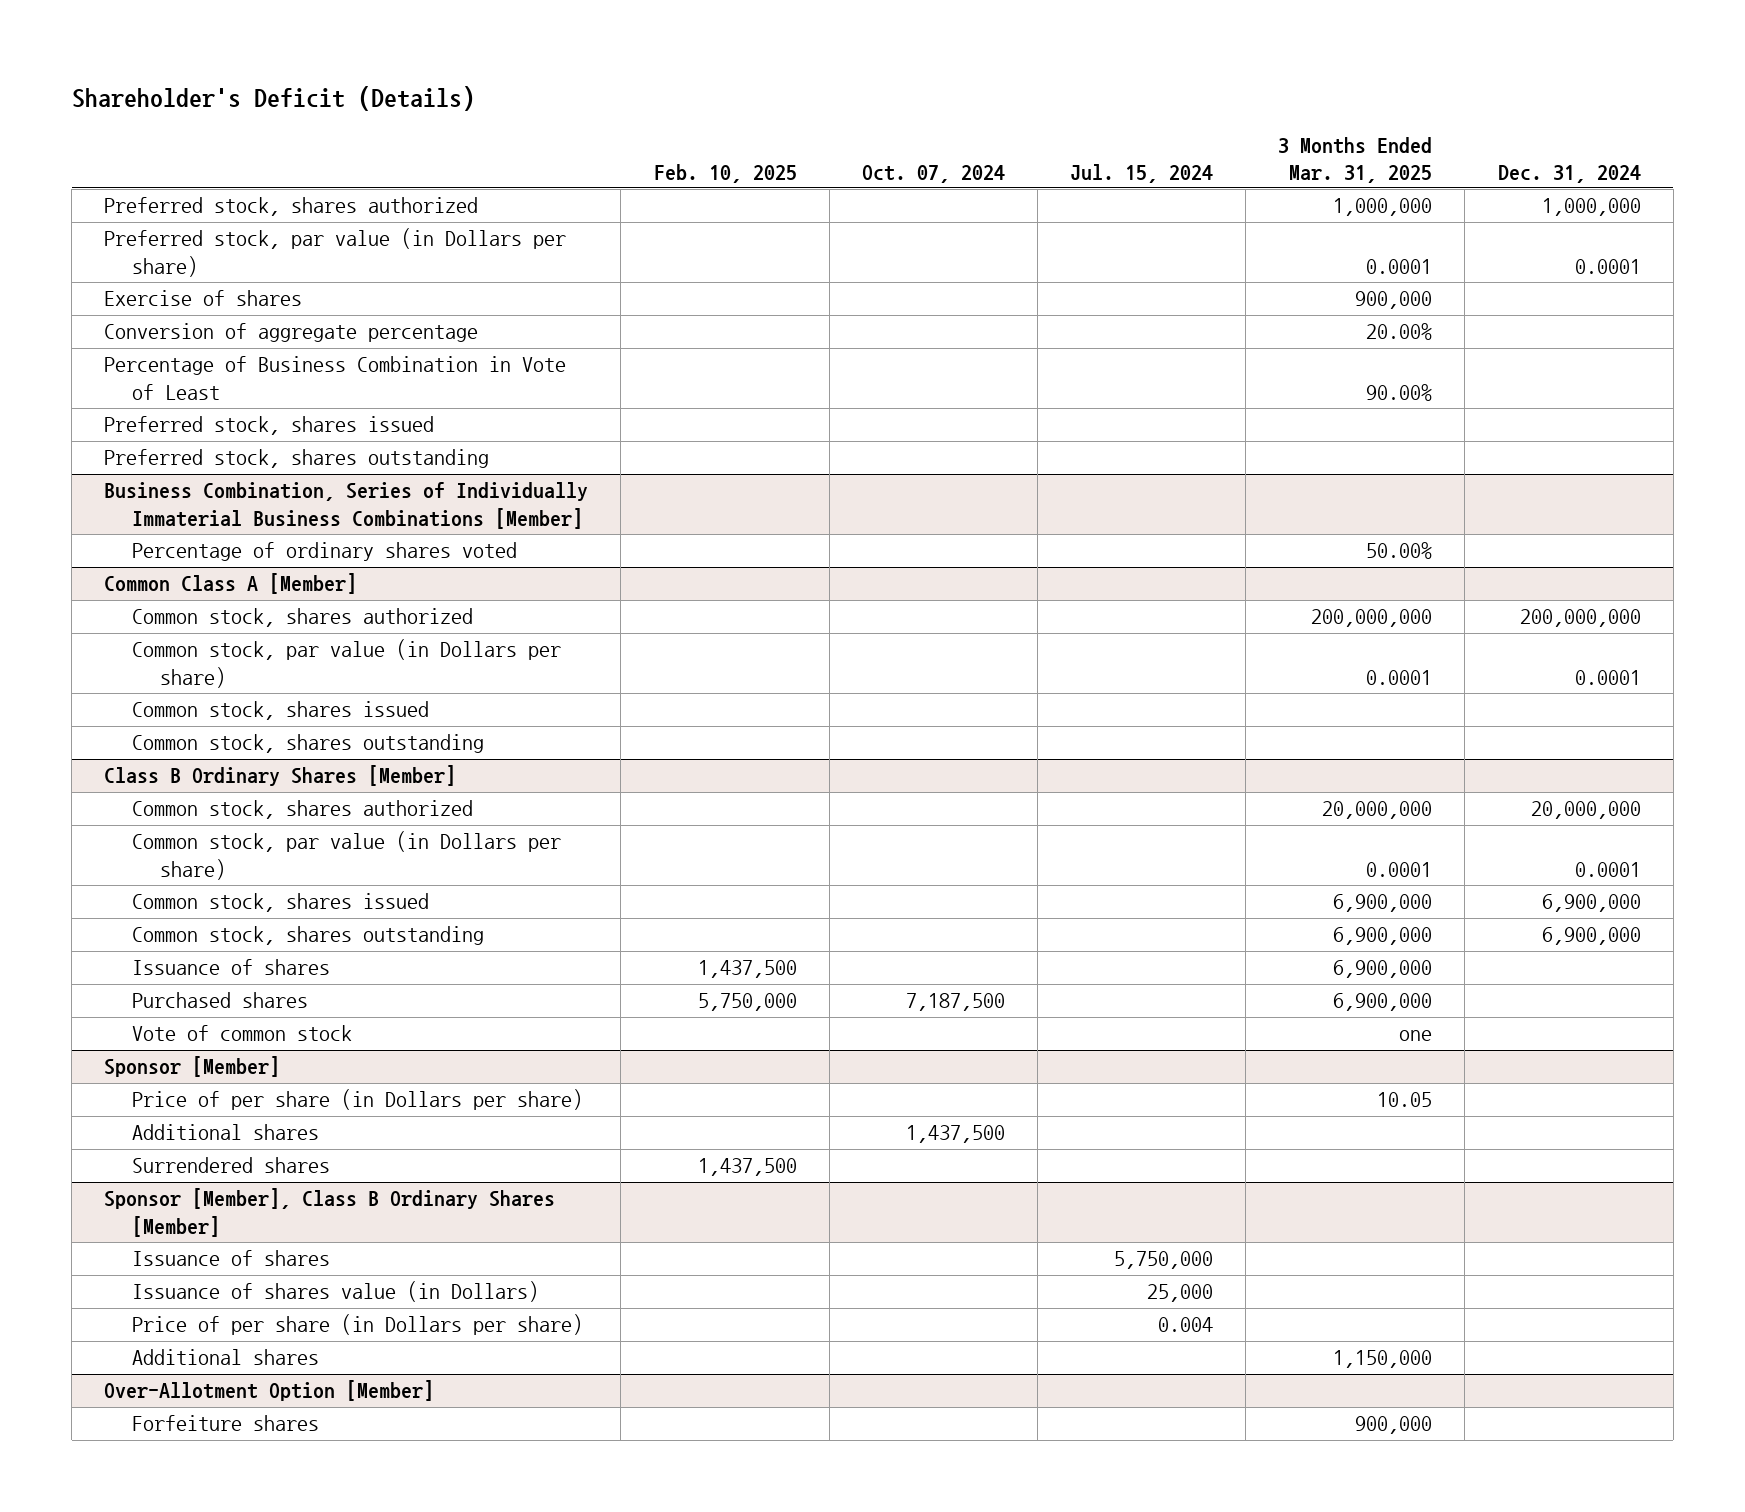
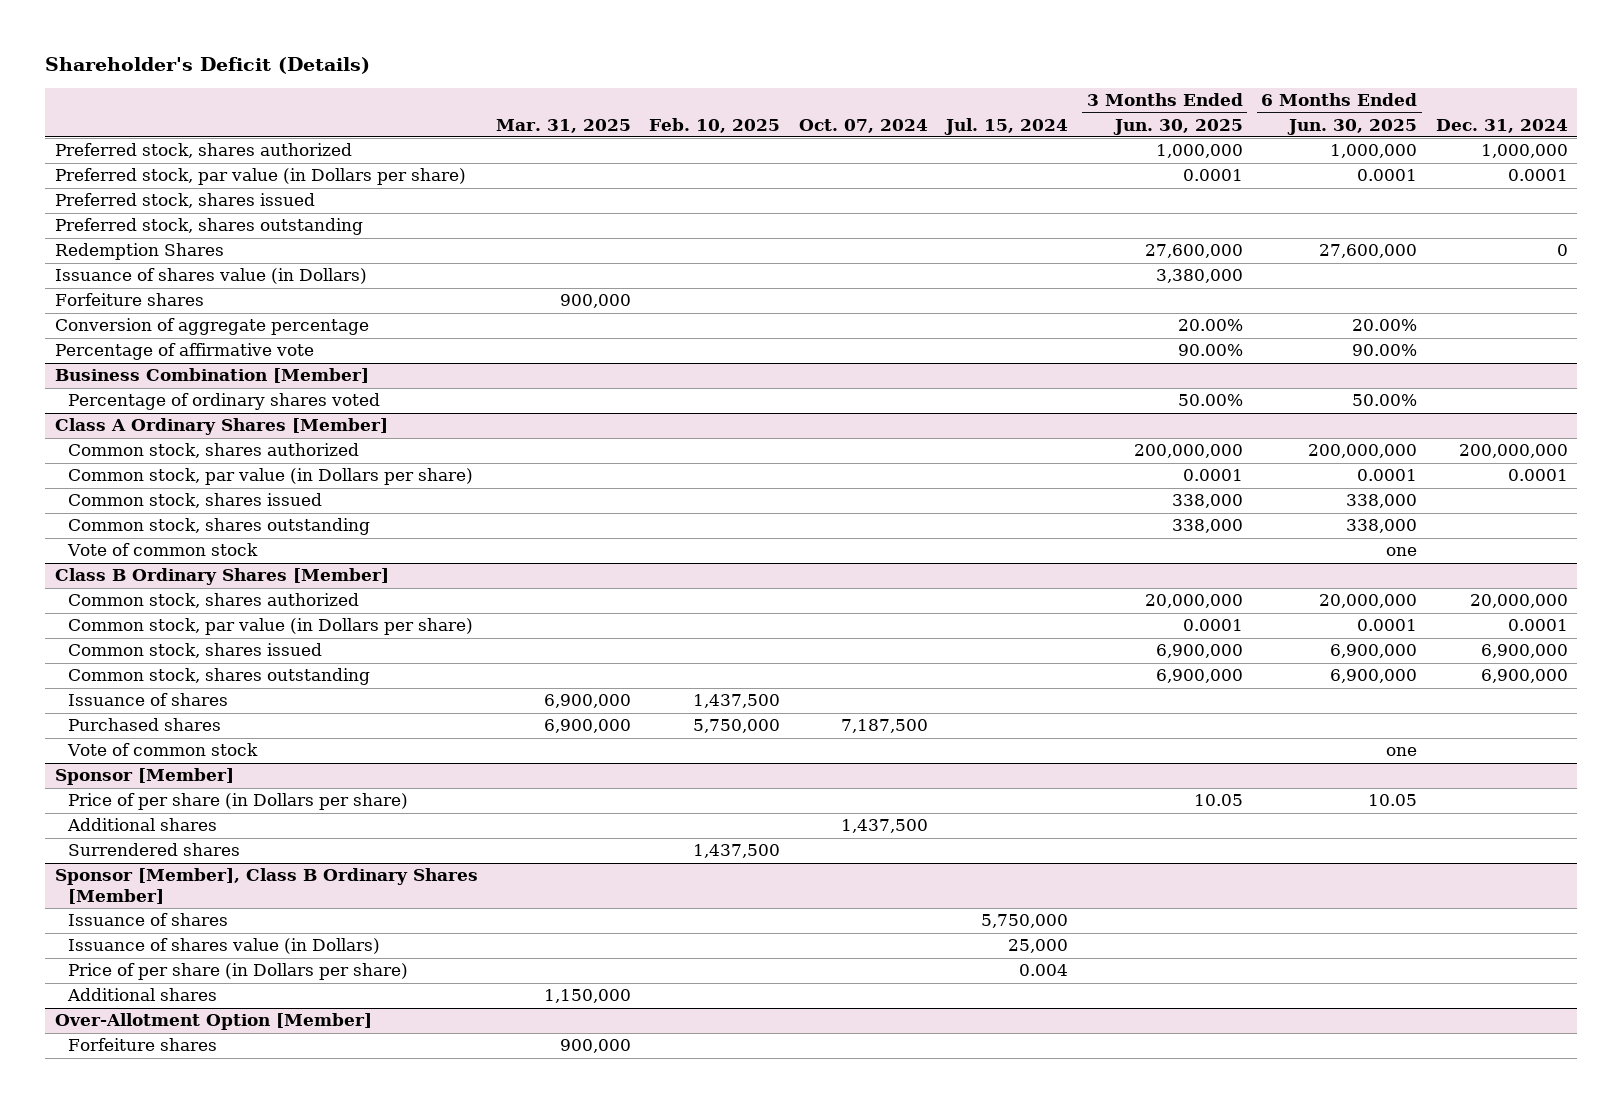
- | Feb. 10, 2025 | Oct. 07, 2024 | Jul. 15, 2024 | 3 Months Ended Mar. 31, 2025 | Dec. 31, 2024
+ | Mar. 31, 2025 | Feb. 10, 2025 | Oct. 07, 2024 | Jul. 15, 2024 | 3 Months Ended Jun. 30, 2025 | 6 Months Ended Jun. 30, 2025 | Dec. 31, 2024
- Exercise of shares | | | | 900,000 |
- Percentage of Business Combination in Vote of Least | | | | 90.00% |
- Business Combination, Series of Individually Immaterial Business Combinations [Member]
+ Redemption Shares | | | | | 27,600,000 | 27,600,000 | 0
+ Issuance of shares value (in Dollars) | | | | | 3,380,000 | |
+ Forfeiture shares | 900,000 | | | | | |
moved down: Conversion of aggregate percentage | | | | | 20.00% | 20.00% |
+ Percentage of affirmative vote | | | | | 90.00% | 90.00% |
+ Business Combination [Member]
- Common Class A [Member]
+ Class A Ordinary Shares [Member]
+ Vote of common stock | | | | | | one |

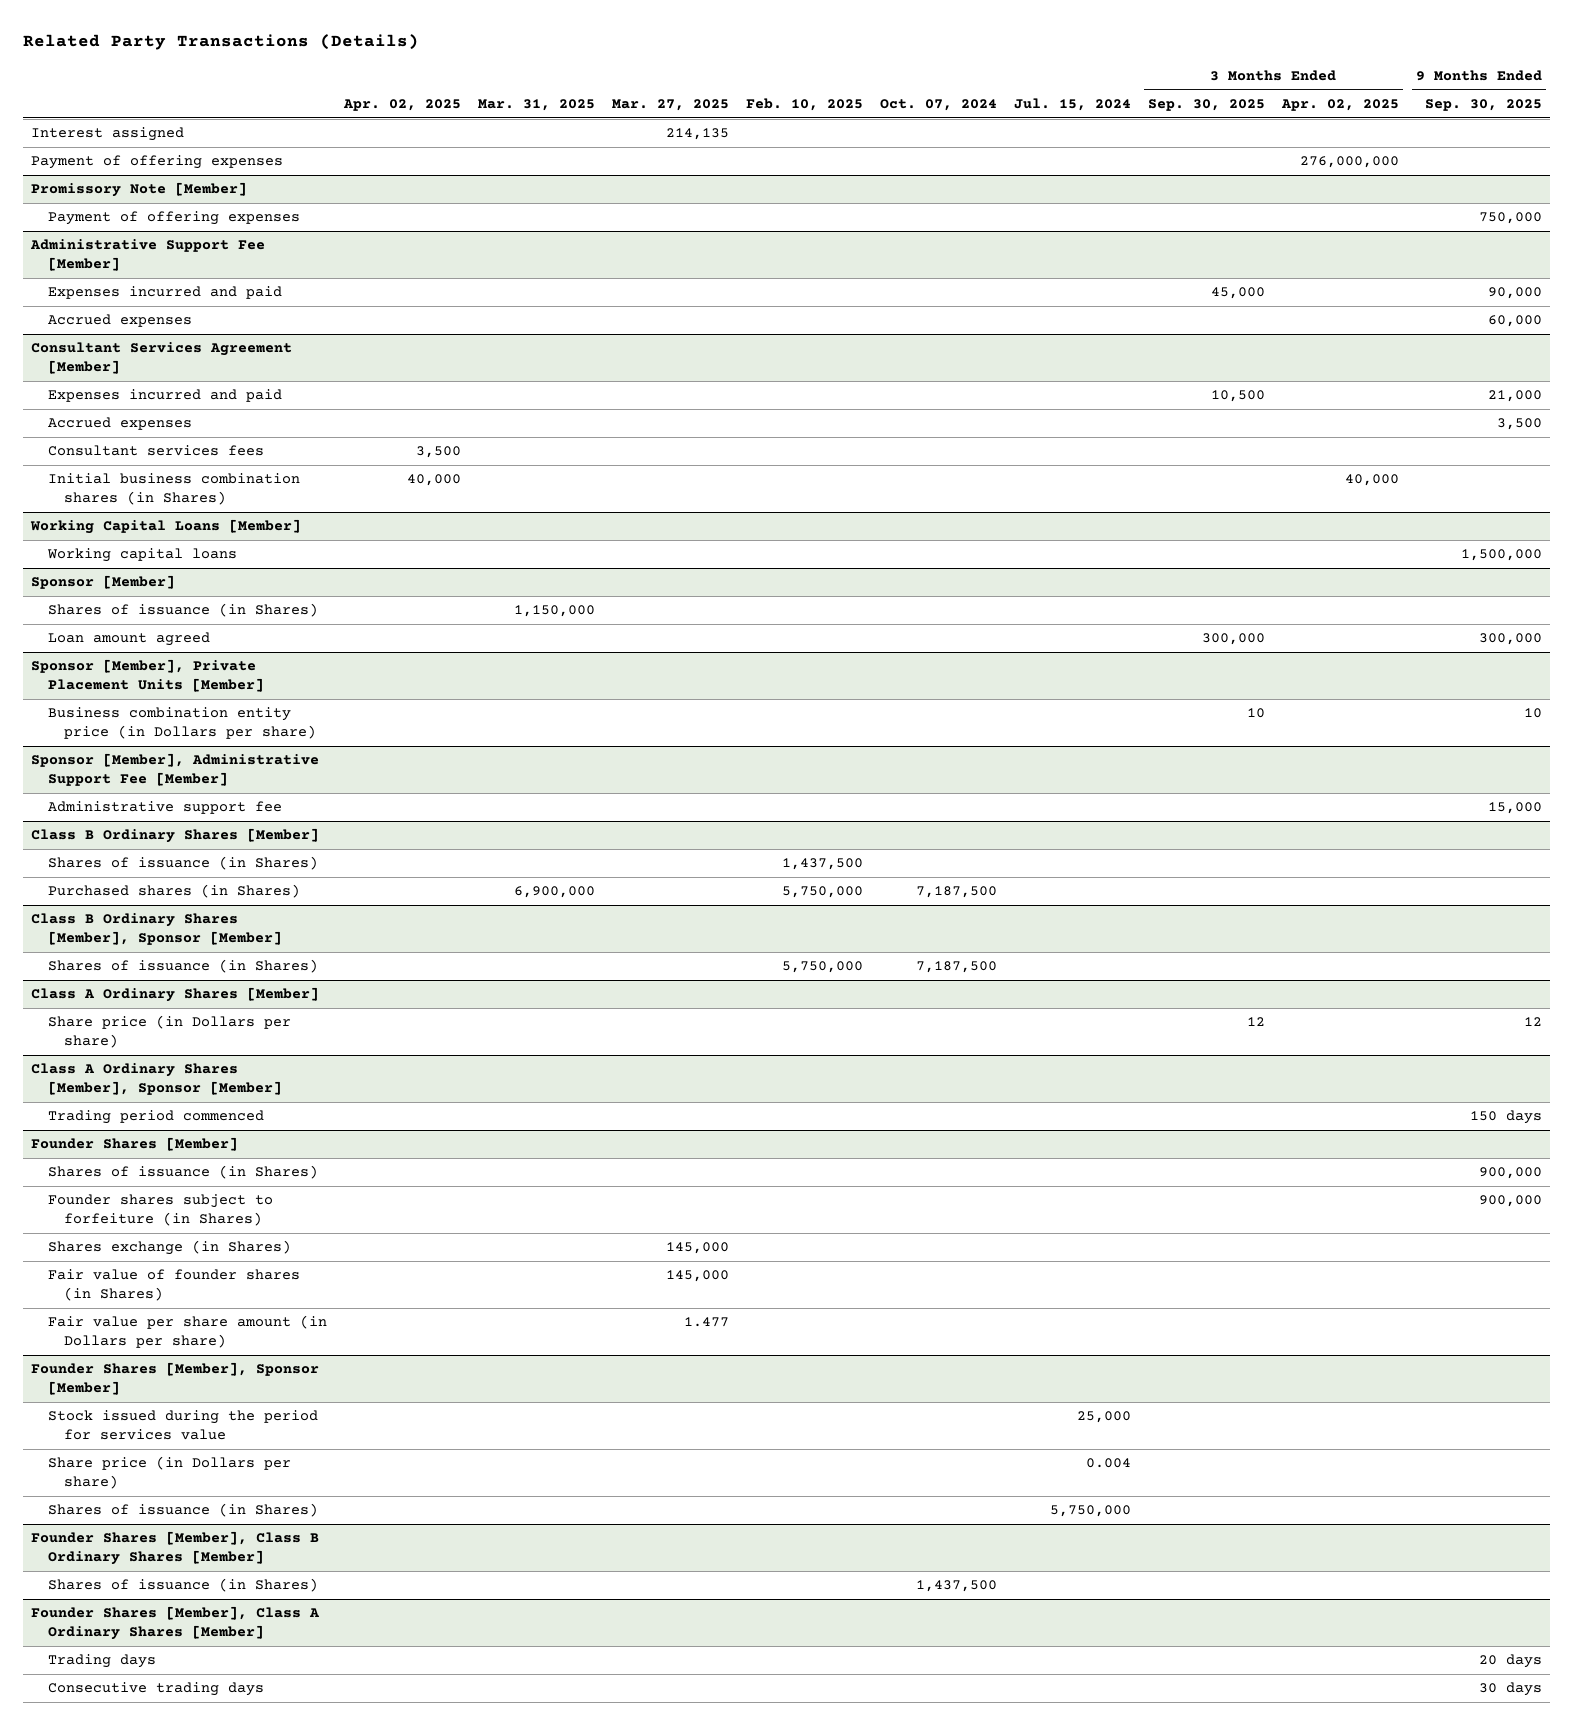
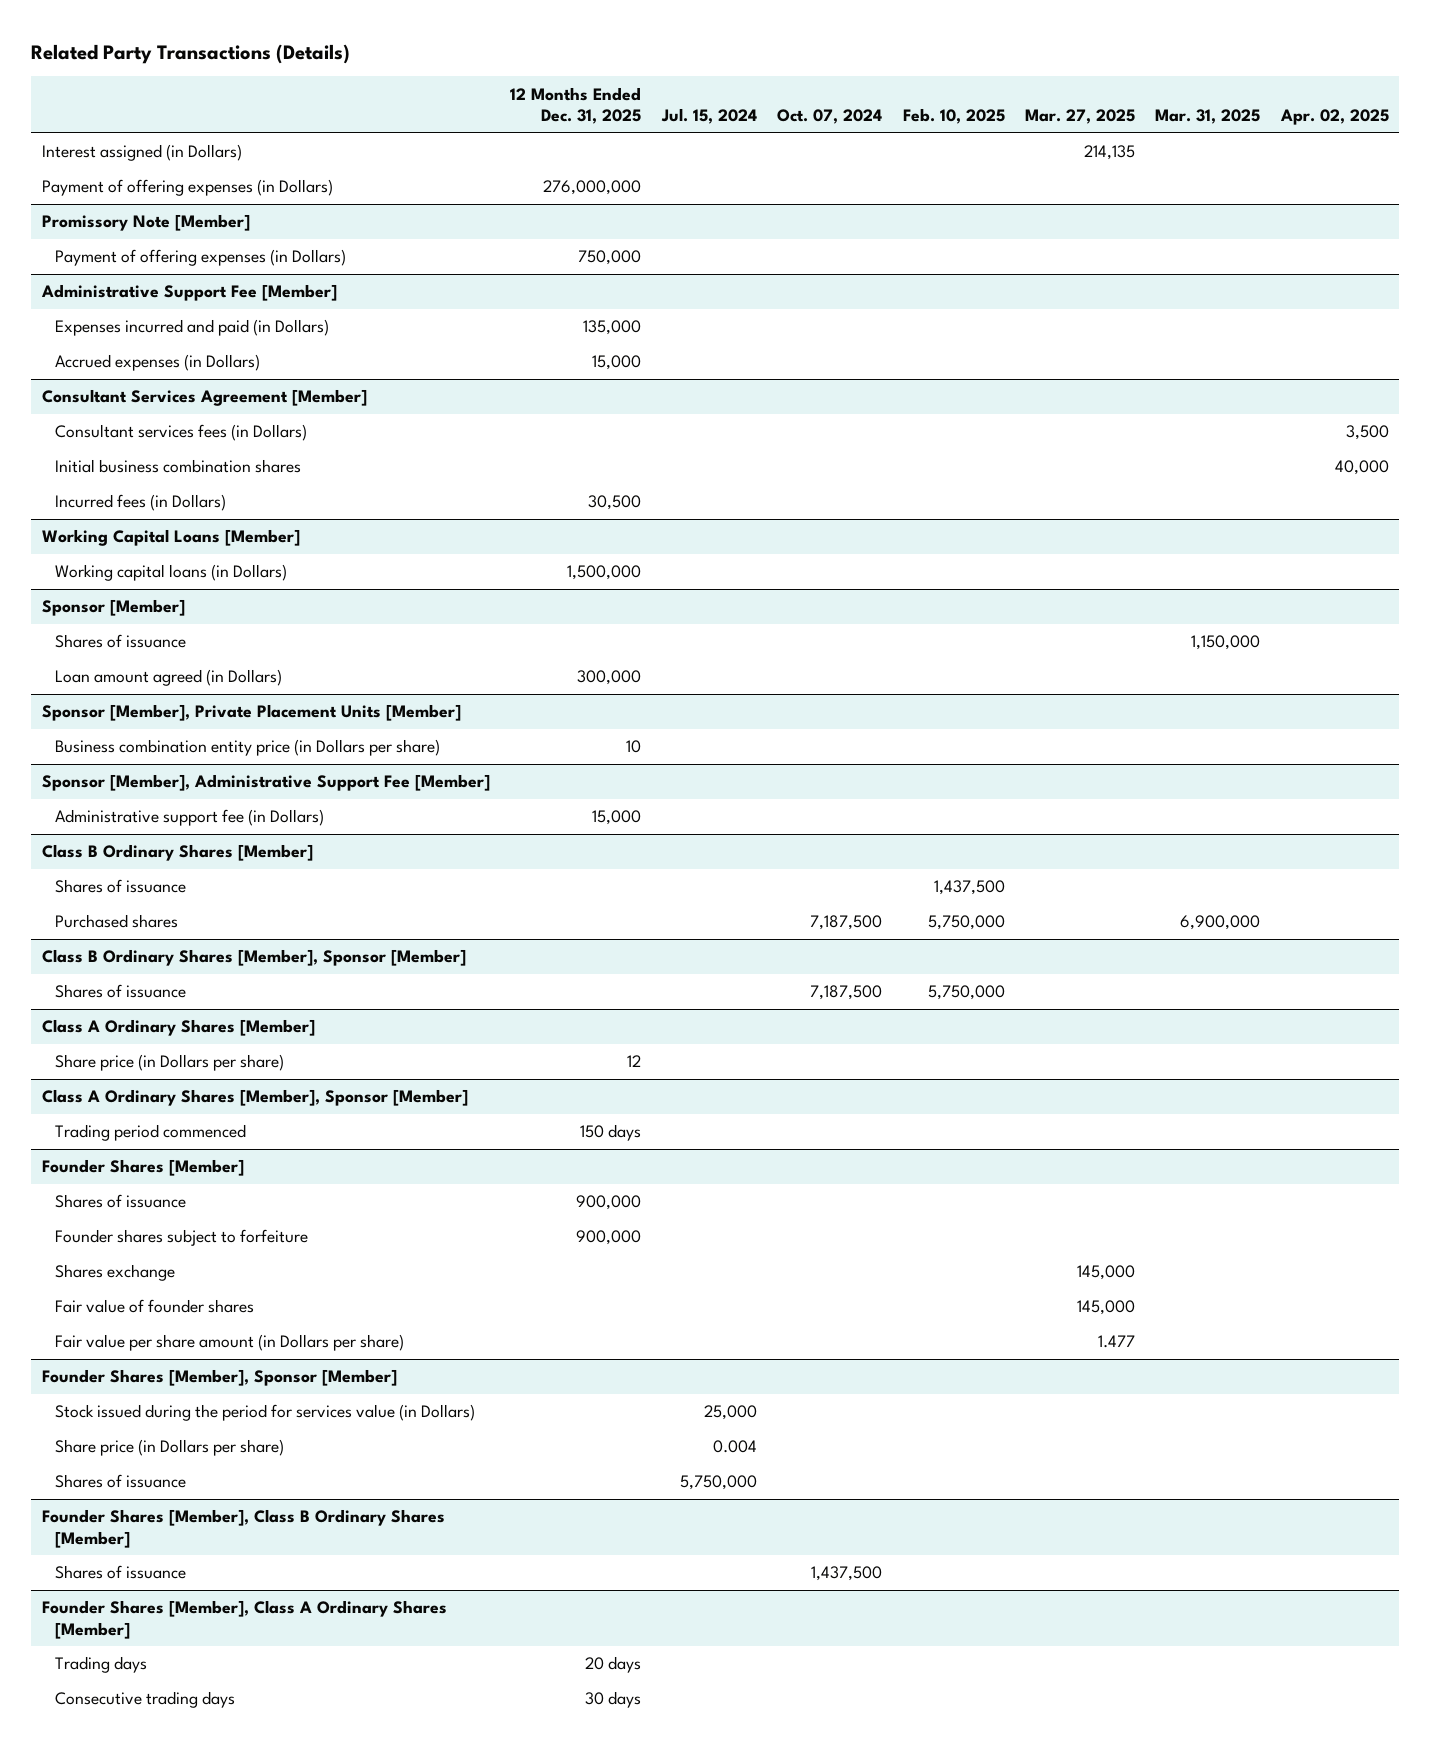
- | Apr. 02, 2025 | Mar. 31, 2025 | Mar. 27, 2025 | Feb. 10, 2025 | Oct. 07, 2024 | Jul. 15, 2024 | 3 Months Ended Sep. 30, 2025 | 3 Months Ended Apr. 02, 2025 | 9 Months Ended Sep. 30, 2025
+ | 12 Months Ended Dec. 31, 2025 | Jul. 15, 2024 | Oct. 07, 2024 | Feb. 10, 2025 | Mar. 27, 2025 | Mar. 31, 2025 | Apr. 02, 2025
- Interest assigned | | | 214,135 | | | | | |
- Payment of offering expenses | | | | | | | | 276,000,000 |
+ Interest assigned (in Dollars) | | | | | 214,135 | |
+ Payment of offering expenses (in Dollars) | 276,000,000 | | | | | |
@ Promissory Note [Member]
- Payment of offering expenses | | | | | | | | | 750,000
+ Payment of offering expenses (in Dollars) | 750,000 | | | | | |
@ Administrative Support Fee [Member]
- Expenses incurred and paid | | | | | | | 45,000 | | 90,000
- Accrued expenses | | | | | | | | | 60,000
+ Expenses incurred and paid (in Dollars) | 135,000 | | | | | |
+ Accrued expenses (in Dollars) | 15,000 | | | | | |
@ Consultant Services Agreement [Member]
- Expenses incurred and paid | | | | | | | 10,500 | | 21,000
- Accrued expenses | | | | | | | | | 3,500
- Consultant services fees | 3,500 | | | | | | | |
- Initial business combination shares (in Shares) | 40,000 | | | | | | | 40,000 |
+ Consultant services fees (in Dollars) | | | | | | | 3,500
+ Initial business combination shares | | | | | | | 40,000
+ Incurred fees (in Dollars) | 30,500 | | | | | |
@ Working Capital Loans [Member]
- Working capital loans | | | | | | | | | 1,500,000
+ Working capital loans (in Dollars) | 1,500,000 | | | | | |
@ Sponsor [Member]
- Shares of issuance (in Shares) | | 1,150,000 | | | | | | |
- Loan amount agreed | | | | | | | 300,000 | | 300,000
+ Shares of issuance | | | | | | 1,150,000 |
+ Loan amount agreed (in Dollars) | 300,000 | | | | | |
@ Sponsor [Member], Administrative Support Fee [Member]
- Administrative support fee | | | | | | | | | 15,000
+ Administrative support fee (in Dollars) | 15,000 | | | | | |
@ Class B Ordinary Shares [Member]
- Shares of issuance (in Shares) | | | | 1,437,500 | | | | |
- Purchased shares (in Shares) | | 6,900,000 | | 5,750,000 | 7,187,500 | | | |
+ Shares of issuance | | | | 1,437,500 | | |
+ Purchased shares | | | 7,187,500 | 5,750,000 | | 6,900,000 |
@ Class B Ordinary Shares [Member], Sponsor [Member]
- Shares of issuance (in Shares) | | | | 5,750,000 | 7,187,500 | | | |
+ Shares of issuance | | | 7,187,500 | 5,750,000 | | |
@ Founder Shares [Member]
- Shares of issuance (in Shares) | | | | | | | | | 900,000
- Founder shares subject to forfeiture (in Shares) | | | | | | | | | 900,000
- Shares exchange (in Shares) | | | 145,000 | | | | | |
- Fair value of founder shares (in Shares) | | | 145,000 | | | | | |
+ Shares of issuance | 900,000 | | | | | |
+ Founder shares subject to forfeiture | 900,000 | | | | | |
+ Shares exchange | | | | | 145,000 | |
+ Fair value of founder shares | | | | | 145,000 | |
@ Founder Shares [Member], Sponsor [Member]
- Stock issued during the period for services value | | | | | | 25,000 | | |
+ Stock issued during the period for services value (in Dollars) | | 25,000 | | | | |
- Shares of issuance (in Shares) | | | | | | 5,750,000 | | |
+ Shares of issuance | | 5,750,000 | | | | |
@ Founder Shares [Member], Class B Ordinary Shares [Member]
- Shares of issuance (in Shares) | | | | | 1,437,500 | | | |
+ Shares of issuance | | | 1,437,500 | | | |

